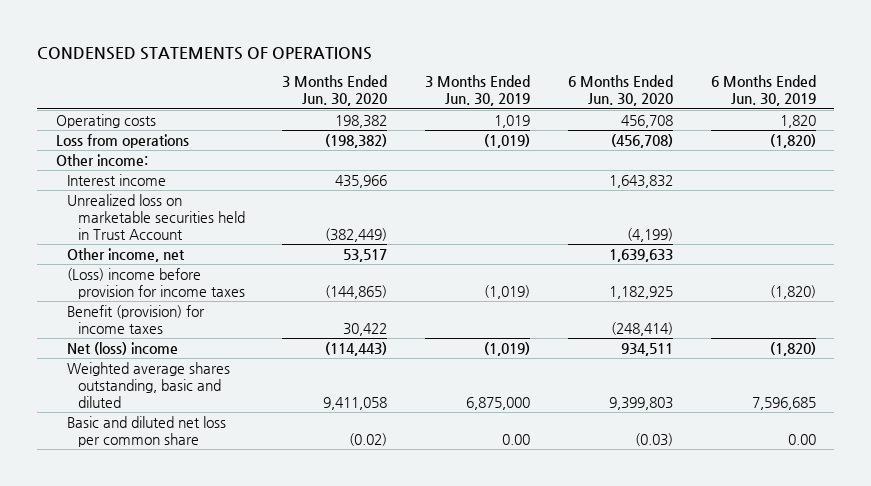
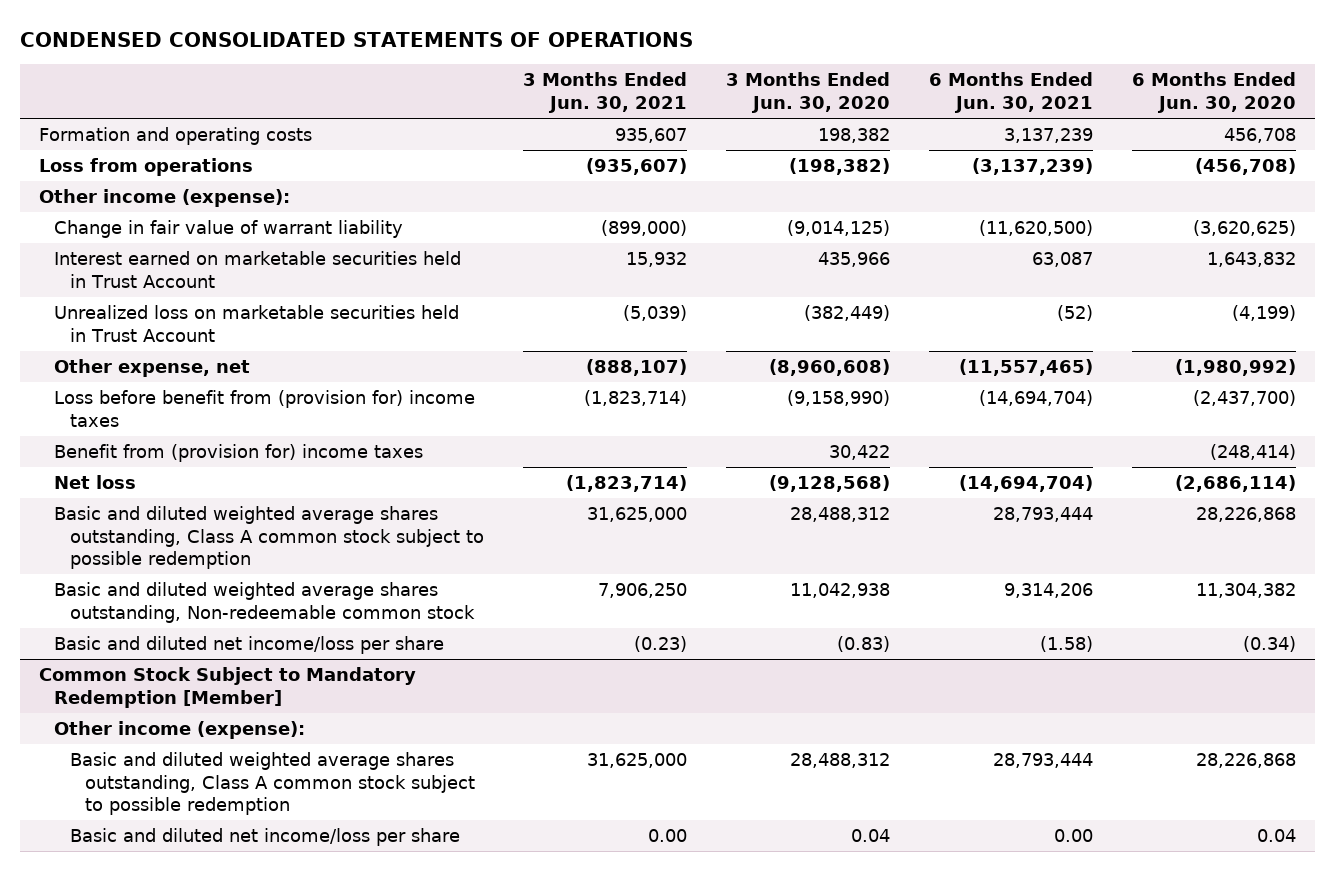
- CONDENSED STATEMENTS OF OPERATIONS
+ CONDENSED CONSOLIDATED STATEMENTS OF OPERATIONS
- | 3 Months Ended Jun. 30, 2020 | 3 Months Ended Jun. 30, 2019 | 6 Months Ended Jun. 30, 2020 | 6 Months Ended Jun. 30, 2019
+ | 3 Months Ended Jun. 30, 2021 | 3 Months Ended Jun. 30, 2020 | 6 Months Ended Jun. 30, 2021 | 6 Months Ended Jun. 30, 2020
- Operating costs | 198,382 | 1,019 | 456,708 | 1,820
+ Formation and operating costs | 935,607 | 198,382 | 3,137,239 | 456,708
- Other income:
- Interest income | 435,966 | | 1,643,832 |
+ Other income (expense):
+ Change in fair value of warrant liability | (899,000) | (9,014,125) | (11,620,500) | (3,620,625)
+ Interest earned on marketable securities held in Trust Account | 15,932 | 435,966 | 63,087 | 1,643,832
- Other income, net | 53,517 | | 1,639,633 |
- (Loss) income before provision for income taxes | (144,865) | (1,019) | 1,182,925 | (1,820)
- Benefit (provision) for income taxes | 30,422 | | (248,414) |
- Net (loss) income | (114,443) | (1,019) | 934,511 | (1,820)
- Weighted average shares outstanding, basic and diluted | 9,411,058 | 6,875,000 | 9,399,803 | 7,596,685
- Basic and diluted net loss per common share | (0.02) | 0.00 | (0.03) | 0.00
+ Other expense, net | (888,107) | (8,960,608) | (11,557,465) | (1,980,992)
+ Loss before benefit from (provision for) income taxes | (1,823,714) | (9,158,990) | (14,694,704) | (2,437,700)
+ Benefit from (provision for) income taxes | | 30,422 | | (248,414)
+ Net loss | (1,823,714) | (9,128,568) | (14,694,704) | (2,686,114)
+ Basic and diluted weighted average shares outstanding, Class A common stock subject to possible redemption | 31,625,000 | 28,488,312 | 28,793,444 | 28,226,868
+ Basic and diluted weighted average shares outstanding, Non-redeemable common stock | 7,906,250 | 11,042,938 | 9,314,206 | 11,304,382
+ Basic and diluted net income/loss per share | (0.23) | (0.83) | (1.58) | (0.34)
+ Common Stock Subject to Mandatory Redemption [Member]
+ Other income (expense):
+ Basic and diluted weighted average shares outstanding, Class A common stock subject to possible redemption | 31,625,000 | 28,488,312 | 28,793,444 | 28,226,868
+ Basic and diluted net income/loss per share | 0.00 | 0.04 | 0.00 | 0.04

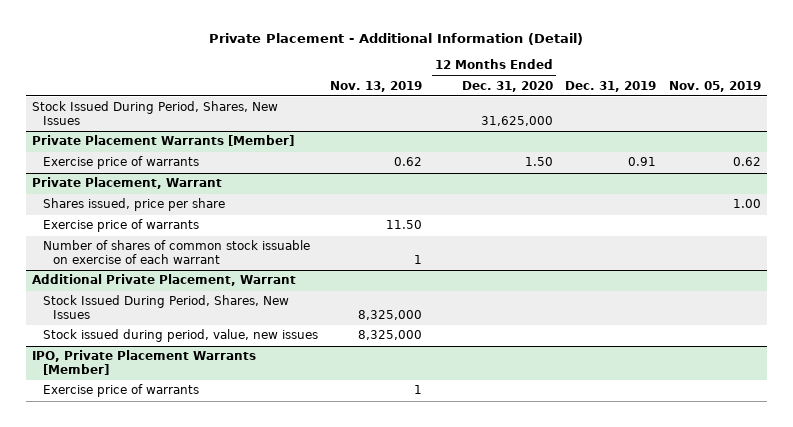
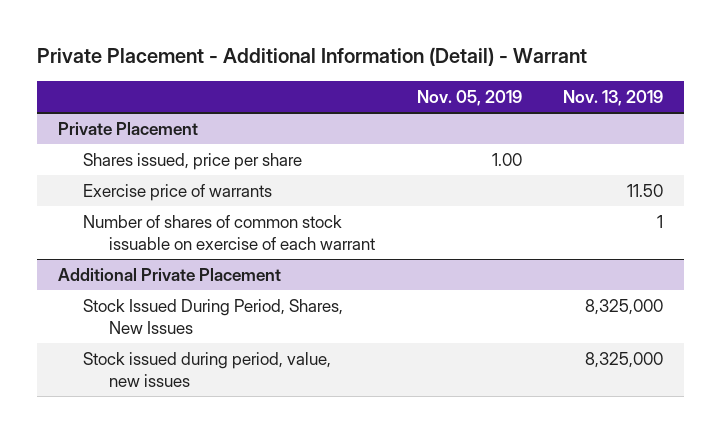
- Private Placement - Additional Information (Detail)
+ Private Placement - Additional Information (Detail) - Warrant
- | Nov. 13, 2019 | 12 Months Ended Dec. 31, 2020 | Dec. 31, 2019 | Nov. 05, 2019
+ | Nov. 05, 2019 | Nov. 13, 2019
- Stock Issued During Period, Shares, New Issues | | 31,625,000 | |
- Private Placement Warrants [Member]
- Exercise price of warrants | 0.62 | 1.50 | 0.91 | 0.62
- Private Placement, Warrant
+ Private Placement
- Additional Private Placement, Warrant
+ Additional Private Placement
- IPO, Private Placement Warrants [Member]
- Exercise price of warrants | 1 | | |

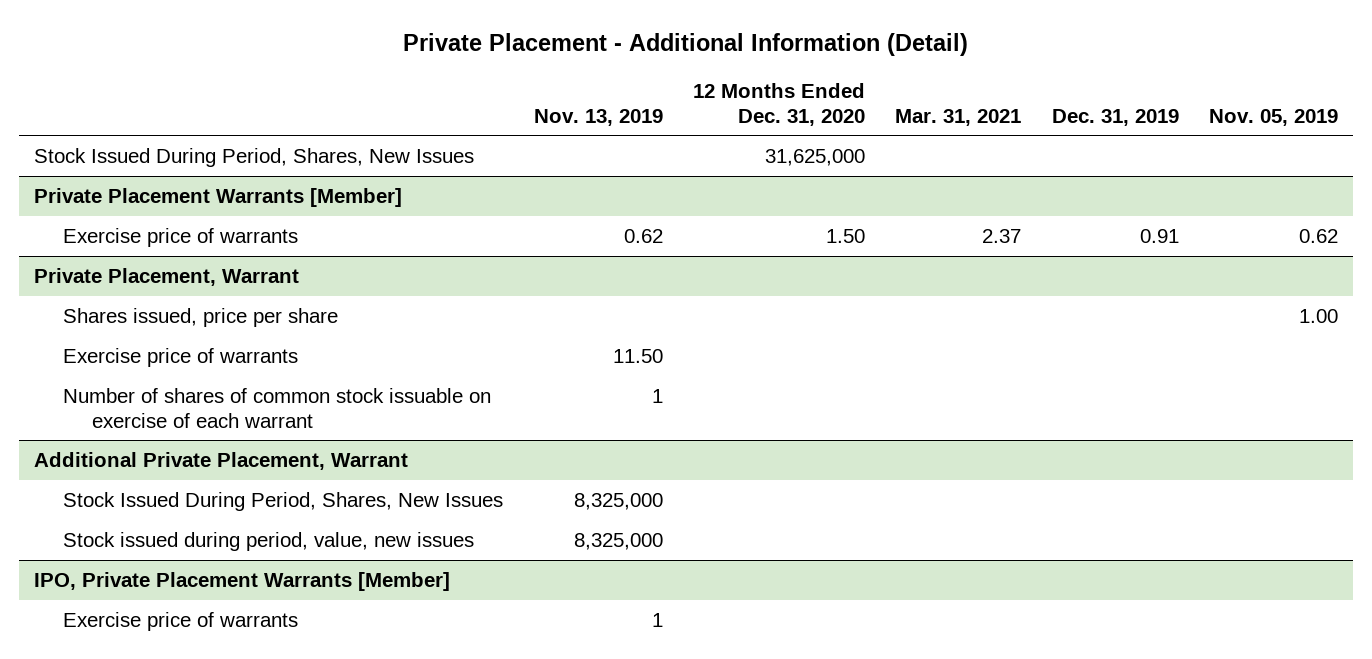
- Private Placement - Additional Information (Detail) - Warrant
+ Private Placement - Additional Information (Detail)
- | Nov. 05, 2019 | Nov. 13, 2019
+ | Nov. 13, 2019 | 12 Months Ended Dec. 31, 2020 | Mar. 31, 2021 | Dec. 31, 2019 | Nov. 05, 2019
- Private Placement
+ Stock Issued During Period, Shares, New Issues | | 31,625,000 | | |
+ Private Placement Warrants [Member]
+ Exercise price of warrants | 0.62 | 1.50 | 2.37 | 0.91 | 0.62
+ Private Placement, Warrant
- Additional Private Placement
+ Additional Private Placement, Warrant
+ IPO, Private Placement Warrants [Member]
+ Exercise price of warrants | 1 | | | |

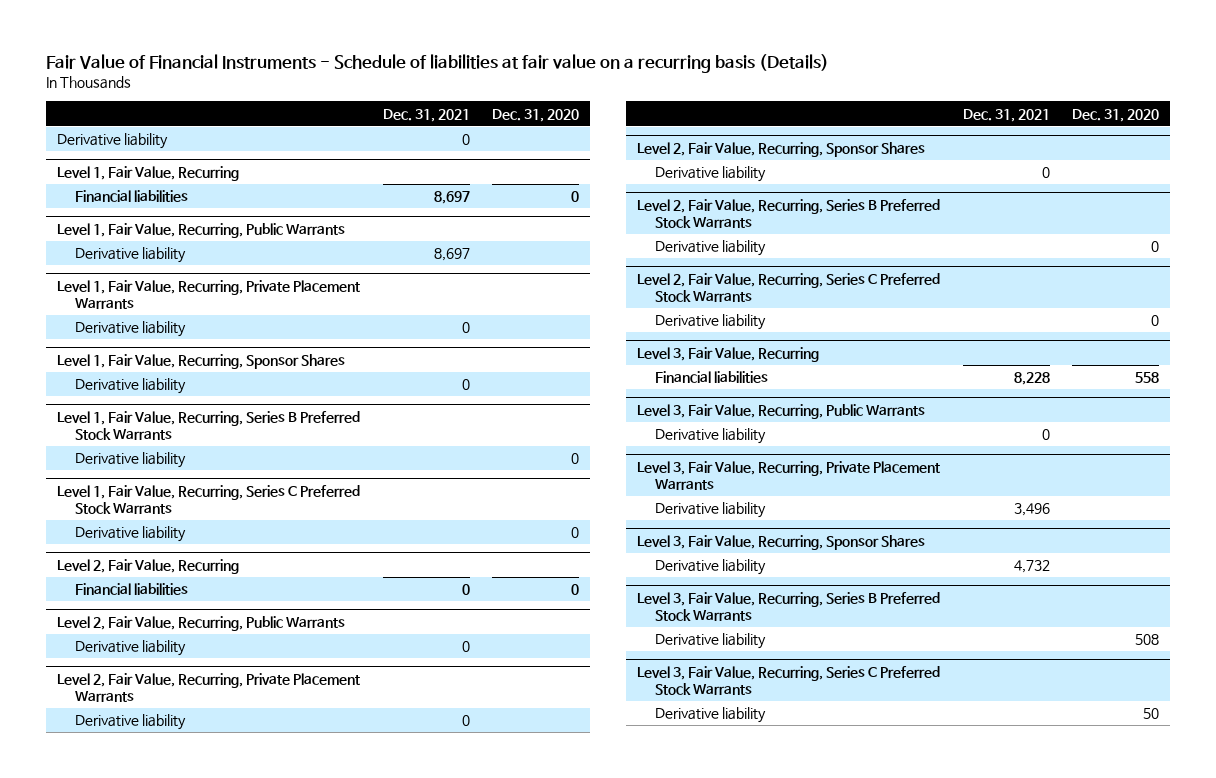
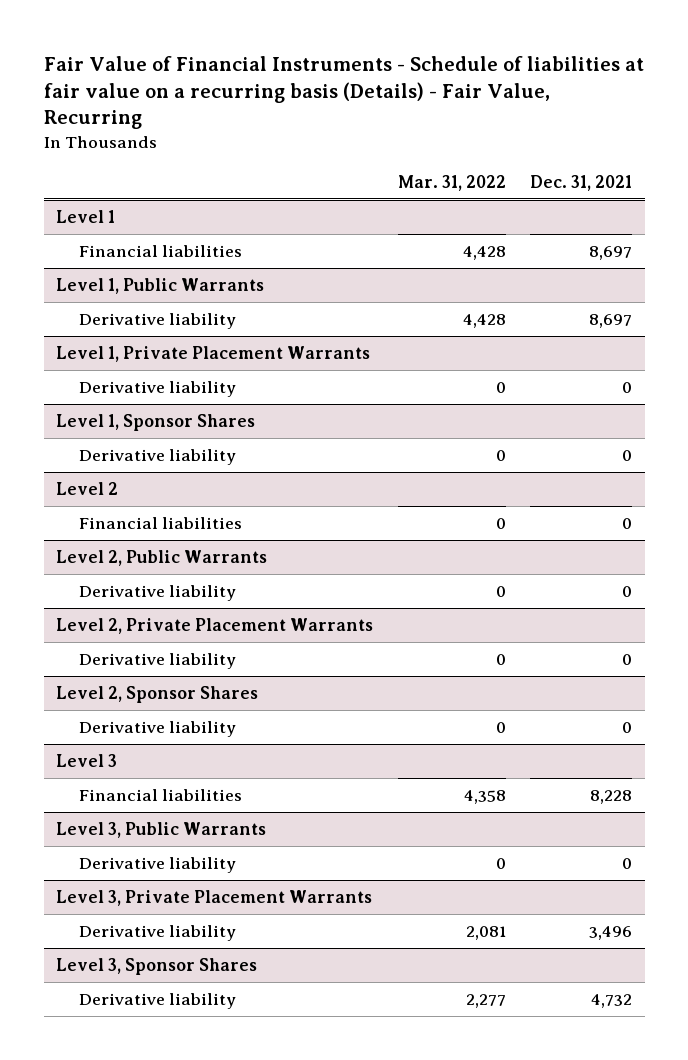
- Fair Value of Financial Instruments - Schedule of liabilities at fair value on a recurring basis (Details)
+ Fair Value of Financial Instruments - Schedule of liabilities at fair value on a recurring basis (Details) - Fair Value, Recurring
- | Dec. 31, 2021 | Dec. 31, 2020
+ | Mar. 31, 2022 | Dec. 31, 2021
- Derivative liability | 0 |
- Level 1, Fair Value, Recurring
+ Level 1
- Level 1, Fair Value, Recurring, Public Warrants
+ Level 1, Public Warrants
- Level 1, Fair Value, Recurring, Private Placement Warrants
+ Level 1, Private Placement Warrants
- Level 1, Fair Value, Recurring, Sponsor Shares
+ Level 1, Sponsor Shares
- Level 1, Fair Value, Recurring, Series B Preferred Stock Warrants
- Derivative liability | | 0
- Level 1, Fair Value, Recurring, Series C Preferred Stock Warrants
- Derivative liability | | 0
- Level 2, Fair Value, Recurring
+ Level 2
- Level 2, Fair Value, Recurring, Public Warrants
+ Level 2, Public Warrants
- Level 2, Fair Value, Recurring, Private Placement Warrants
+ Level 2, Private Placement Warrants
- Level 2, Fair Value, Recurring, Sponsor Shares
+ Level 2, Sponsor Shares
- Level 2, Fair Value, Recurring, Series B Preferred Stock Warrants
- Derivative liability | | 0
- Level 2, Fair Value, Recurring, Series C Preferred Stock Warrants
- Derivative liability | | 0
- Level 3, Fair Value, Recurring
+ Level 3
- Level 3, Fair Value, Recurring, Public Warrants
+ Level 3, Public Warrants
- Level 3, Fair Value, Recurring, Private Placement Warrants
+ Level 3, Private Placement Warrants
- Level 3, Fair Value, Recurring, Sponsor Shares
+ Level 3, Sponsor Shares
- Level 3, Fair Value, Recurring, Series B Preferred Stock Warrants
- Derivative liability | | 508
- Level 3, Fair Value, Recurring, Series C Preferred Stock Warrants
- Derivative liability | | 50

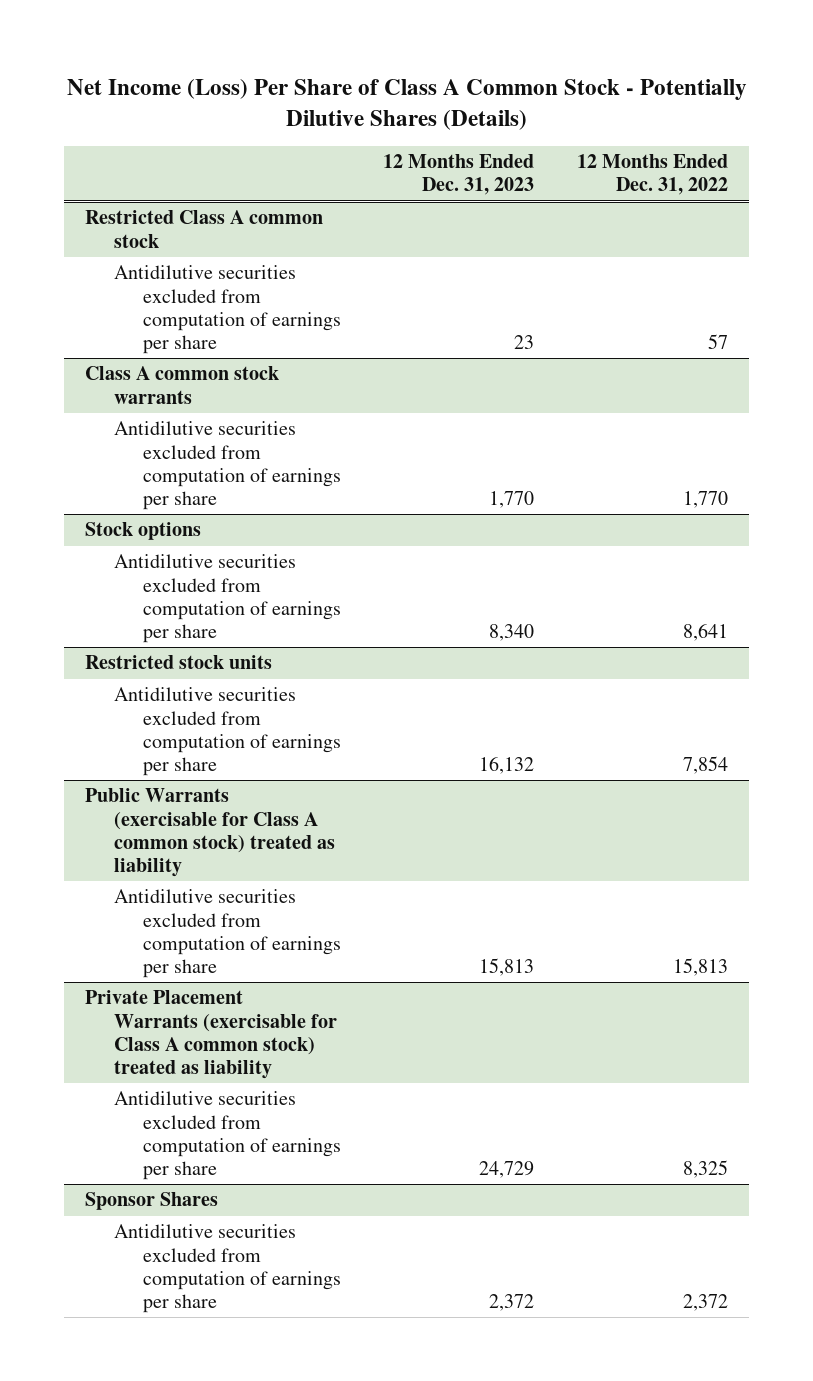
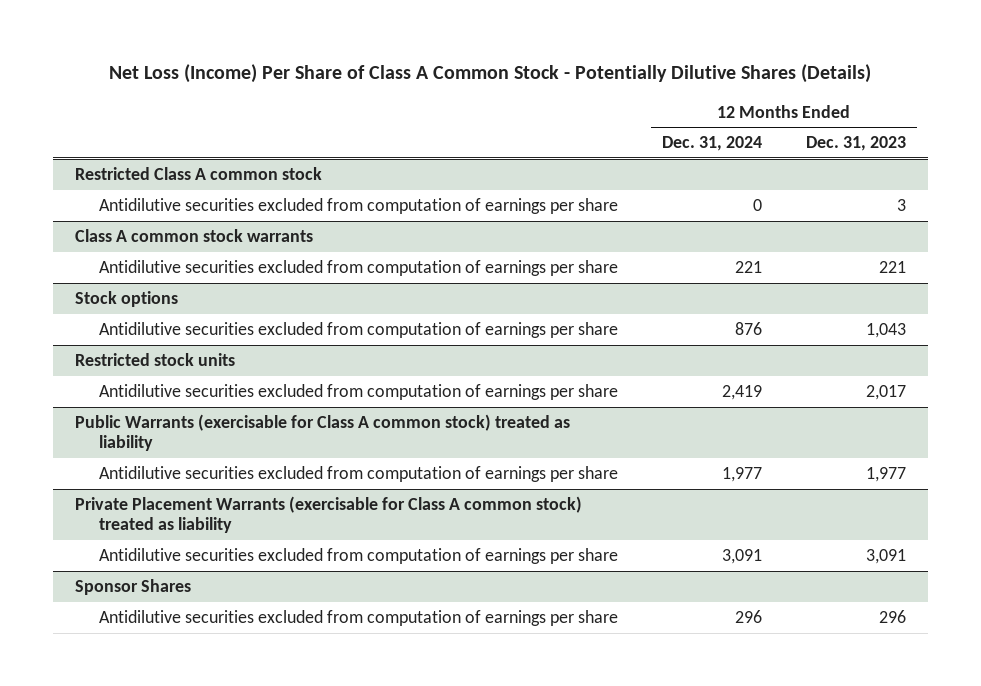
- Net Income (Loss) Per Share of Class A Common Stock - Potentially Dilutive Shares (Details)
+ Net Loss (Income) Per Share of Class A Common Stock - Potentially Dilutive Shares (Details)
- | 12 Months Ended Dec. 31, 2023 | 12 Months Ended Dec. 31, 2022
+ | 12 Months Ended Dec. 31, 2024 | 12 Months Ended Dec. 31, 2023
@ Restricted Class A common stock
- Antidilutive securities excluded from computation of earnings per share | 23 | 57
+ Antidilutive securities excluded from computation of earnings per share | 0 | 3
@ Class A common stock warrants
- Antidilutive securities excluded from computation of earnings per share | 1,770 | 1,770
+ Antidilutive securities excluded from computation of earnings per share | 221 | 221
@ Stock options
- Antidilutive securities excluded from computation of earnings per share | 8,340 | 8,641
+ Antidilutive securities excluded from computation of earnings per share | 876 | 1,043
@ Restricted stock units
- Antidilutive securities excluded from computation of earnings per share | 16,132 | 7,854
+ Antidilutive securities excluded from computation of earnings per share | 2,419 | 2,017
@ Public Warrants (exercisable for Class A common stock) treated as liability
- Antidilutive securities excluded from computation of earnings per share | 15,813 | 15,813
+ Antidilutive securities excluded from computation of earnings per share | 1,977 | 1,977
@ Private Placement Warrants (exercisable for Class A common stock) treated as liability
- Antidilutive securities excluded from computation of earnings per share | 24,729 | 8,325
+ Antidilutive securities excluded from computation of earnings per share | 3,091 | 3,091
@ Sponsor Shares
- Antidilutive securities excluded from computation of earnings per share | 2,372 | 2,372
+ Antidilutive securities excluded from computation of earnings per share | 296 | 296

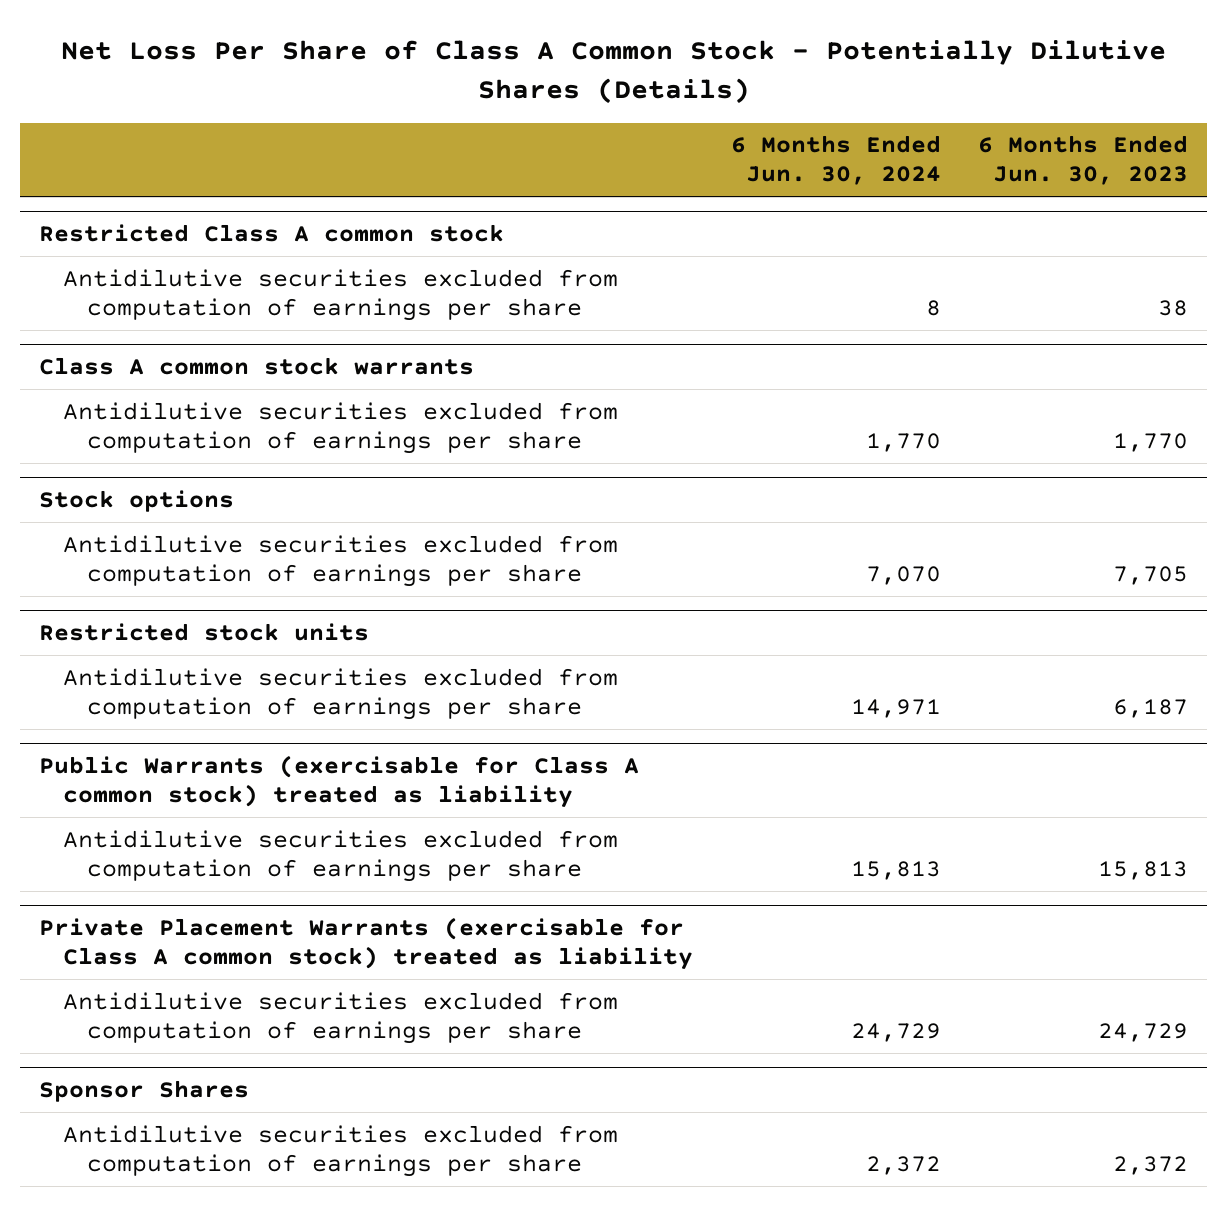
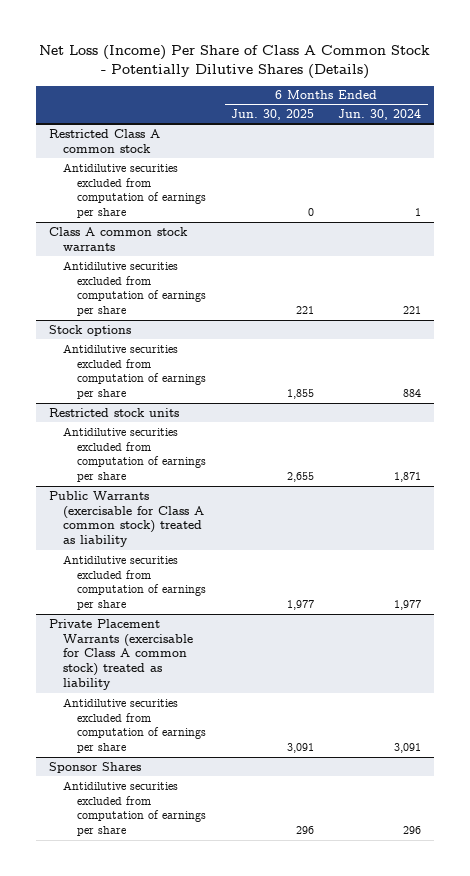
- Net Loss Per Share of Class A Common Stock - Potentially Dilutive Shares (Details)
+ Net Loss (Income) Per Share of Class A Common Stock - Potentially Dilutive Shares (Details)
- | 6 Months Ended Jun. 30, 2024 | 6 Months Ended Jun. 30, 2023
+ | 6 Months Ended Jun. 30, 2025 | 6 Months Ended Jun. 30, 2024
@ Restricted Class A common stock
- Antidilutive securities excluded from computation of earnings per share | 8 | 38
+ Antidilutive securities excluded from computation of earnings per share | 0 | 1
@ Class A common stock warrants
- Antidilutive securities excluded from computation of earnings per share | 1,770 | 1,770
+ Antidilutive securities excluded from computation of earnings per share | 221 | 221
@ Stock options
- Antidilutive securities excluded from computation of earnings per share | 7,070 | 7,705
+ Antidilutive securities excluded from computation of earnings per share | 1,855 | 884
@ Restricted stock units
- Antidilutive securities excluded from computation of earnings per share | 14,971 | 6,187
+ Antidilutive securities excluded from computation of earnings per share | 2,655 | 1,871
@ Public Warrants (exercisable for Class A common stock) treated as liability
- Antidilutive securities excluded from computation of earnings per share | 15,813 | 15,813
+ Antidilutive securities excluded from computation of earnings per share | 1,977 | 1,977
@ Private Placement Warrants (exercisable for Class A common stock) treated as liability
- Antidilutive securities excluded from computation of earnings per share | 24,729 | 24,729
+ Antidilutive securities excluded from computation of earnings per share | 3,091 | 3,091
@ Sponsor Shares
- Antidilutive securities excluded from computation of earnings per share | 2,372 | 2,372
+ Antidilutive securities excluded from computation of earnings per share | 296 | 296

